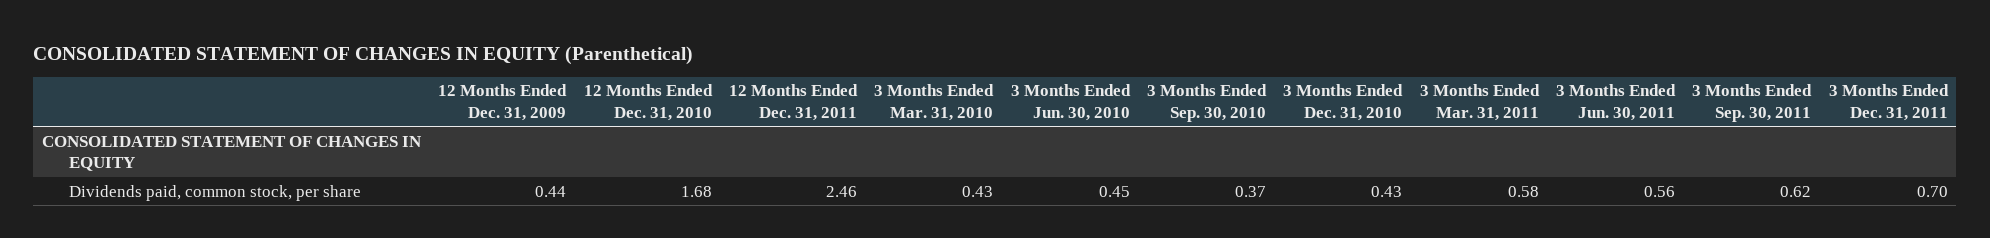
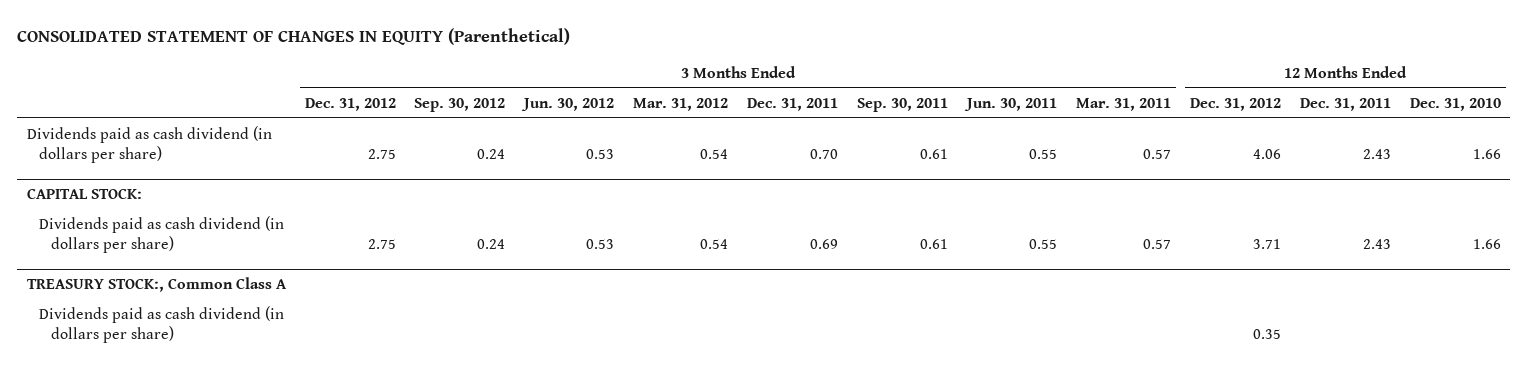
- | 12 Months Ended Dec. 31, 2009 | 12 Months Ended Dec. 31, 2010 | 12 Months Ended Dec. 31, 2011 | 3 Months Ended Mar. 31, 2010 | 3 Months Ended Jun. 30, 2010 | 3 Months Ended Sep. 30, 2010 | 3 Months Ended Dec. 31, 2010 | 3 Months Ended Mar. 31, 2011 | 3 Months Ended Jun. 30, 2011 | 3 Months Ended Sep. 30, 2011 | 3 Months Ended Dec. 31, 2011
+ | 3 Months Ended Dec. 31, 2012 | 3 Months Ended Sep. 30, 2012 | 3 Months Ended Jun. 30, 2012 | 3 Months Ended Mar. 31, 2012 | 3 Months Ended Dec. 31, 2011 | 3 Months Ended Sep. 30, 2011 | 3 Months Ended Jun. 30, 2011 | 3 Months Ended Mar. 31, 2011 | 12 Months Ended Dec. 31, 2012 | 12 Months Ended Dec. 31, 2011 | 12 Months Ended Dec. 31, 2010
- CONSOLIDATED STATEMENT OF CHANGES IN EQUITY
- Dividends paid, common stock, per share | 0.44 | 1.68 | 2.46 | 0.43 | 0.45 | 0.37 | 0.43 | 0.58 | 0.56 | 0.62 | 0.70
+ Dividends paid as cash dividend (in dollars per share) | 2.75 | 0.24 | 0.53 | 0.54 | 0.70 | 0.61 | 0.55 | 0.57 | 4.06 | 2.43 | 1.66
+ CAPITAL STOCK:
+ Dividends paid as cash dividend (in dollars per share) | 2.75 | 0.24 | 0.53 | 0.54 | 0.69 | 0.61 | 0.55 | 0.57 | 3.71 | 2.43 | 1.66
+ TREASURY STOCK:, Common Class A
+ Dividends paid as cash dividend (in dollars per share) | | | | | | | | | 0.35 | |

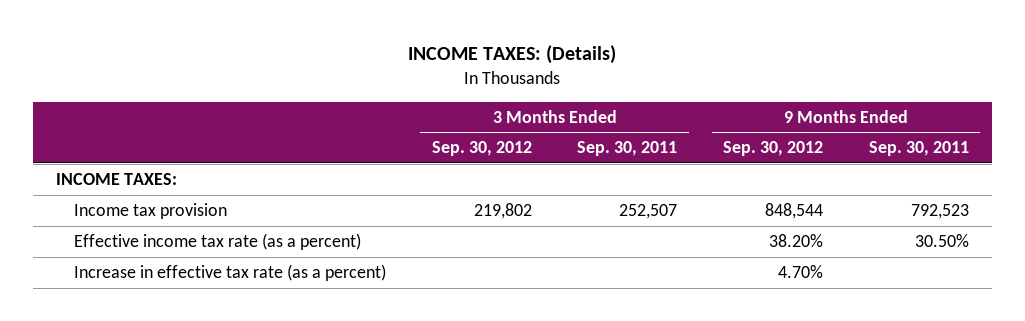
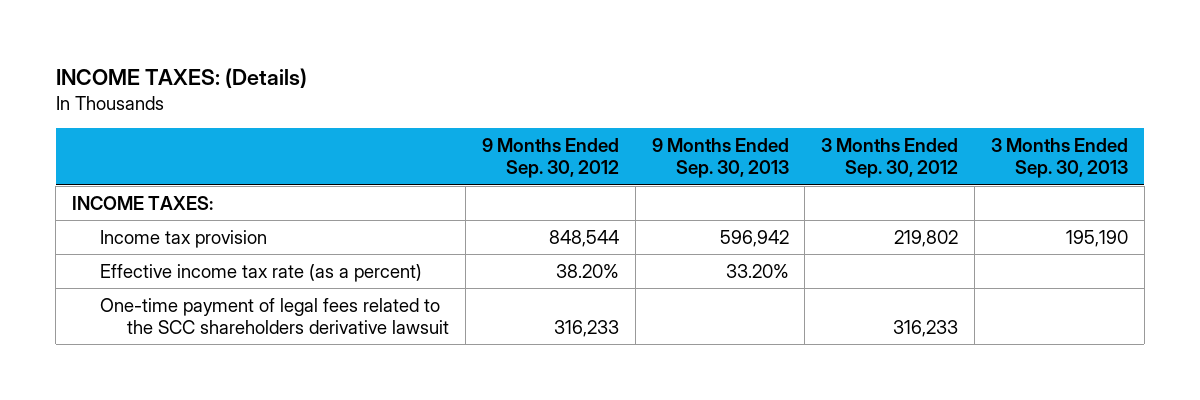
- | 3 Months Ended Sep. 30, 2012 | 3 Months Ended Sep. 30, 2011 | 9 Months Ended Sep. 30, 2012 | 9 Months Ended Sep. 30, 2011
+ | 9 Months Ended Sep. 30, 2012 | 9 Months Ended Sep. 30, 2013 | 3 Months Ended Sep. 30, 2012 | 3 Months Ended Sep. 30, 2013
- Increase in effective tax rate (as a percent) | | | 4.70% |
+ One-time payment of legal fees related to the SCC shareholders derivative lawsuit | 316,233 | | 316,233 |

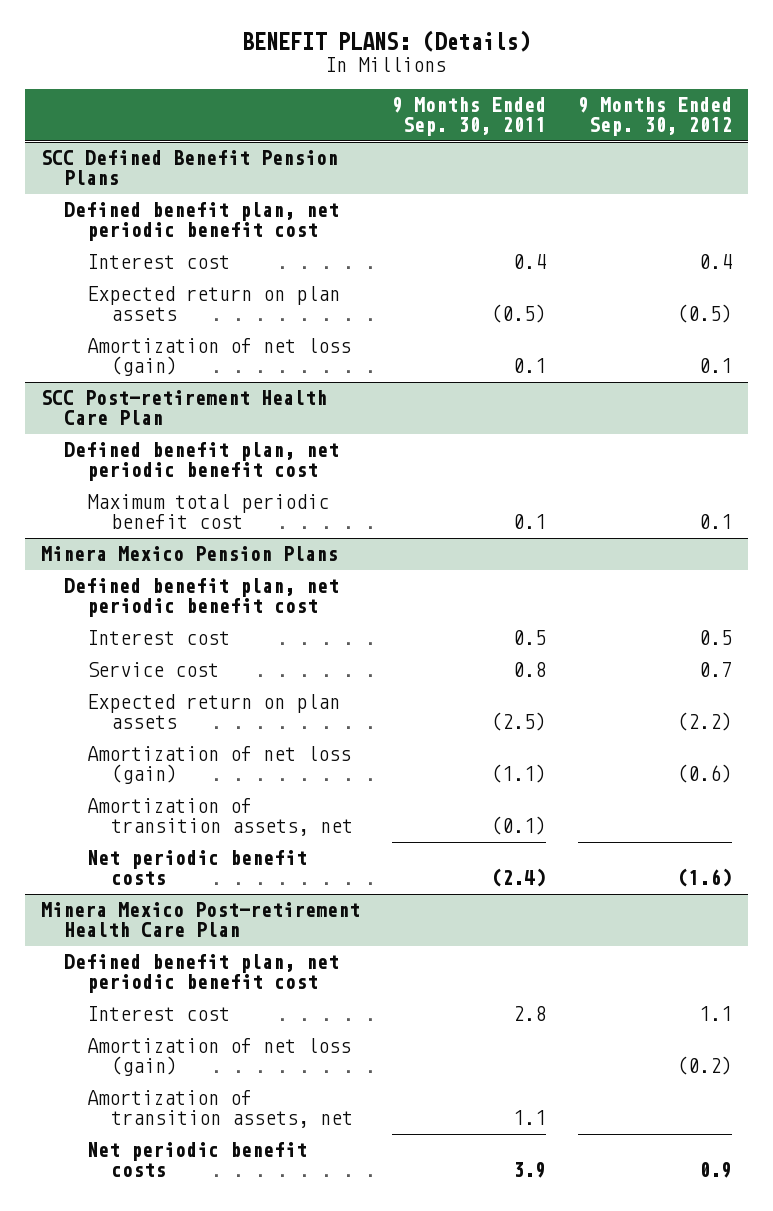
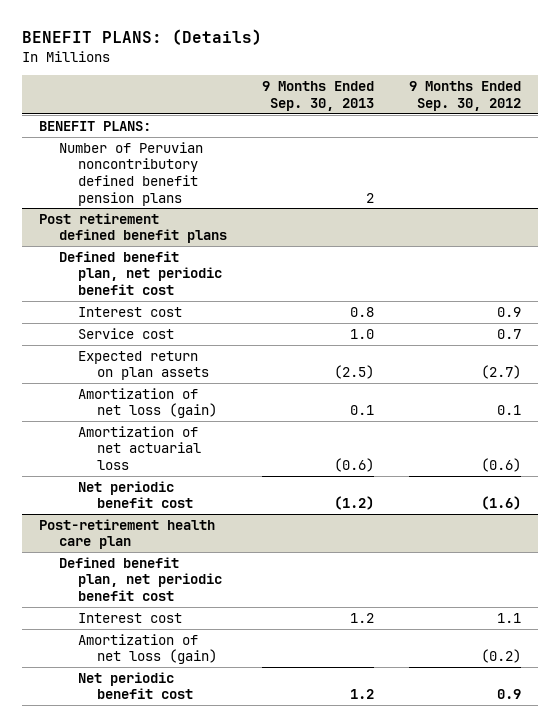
- | 9 Months Ended Sep. 30, 2011 | 9 Months Ended Sep. 30, 2012
+ | 9 Months Ended Sep. 30, 2013 | 9 Months Ended Sep. 30, 2012
- SCC Defined Benefit Pension Plans
- Defined benefit plan, net periodic benefit cost
- Interest cost | 0.4 | 0.4
- Expected return on plan assets | (0.5) | (0.5)
- Amortization of net loss (gain) | 0.1 | 0.1
- SCC Post-retirement Health Care Plan
- Defined benefit plan, net periodic benefit cost
- Maximum total periodic benefit cost | 0.1 | 0.1
- Minera Mexico Pension Plans
+ BENEFIT PLANS:
+ Number of Peruvian noncontributory defined benefit pension plans | 2 |
+ Post retirement defined benefit plans
- Interest cost | 0.5 | 0.5
+ Interest cost | 0.8 | 0.9
- Expected return on plan assets | (2.5) | (2.2)
- Amortization of net loss (gain) | (1.1) | (0.6)
- Amortization of transition assets, net | (0.1) |
- Net periodic benefit costs | (2.4) | (1.6)
- Minera Mexico Post-retirement Health Care Plan
+ Expected return on plan assets | (2.5) | (2.7)
+ Amortization of net loss (gain) | 0.1 | 0.1
+ Amortization of net actuarial loss | (0.6) | (0.6)
+ Net periodic benefit cost | (1.2) | (1.6)
+ Post-retirement health care plan
- Amortization of transition assets, net | 1.1 |
- Net periodic benefit costs | 3.9 | 0.9
+ Net periodic benefit cost | 1.2 | 0.9

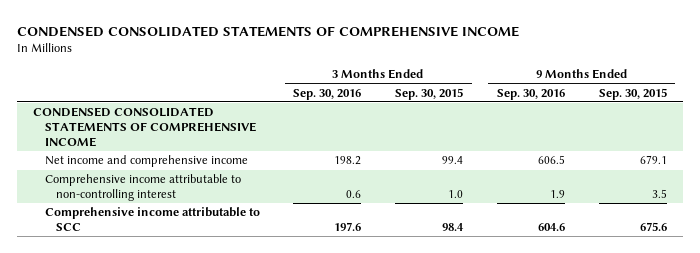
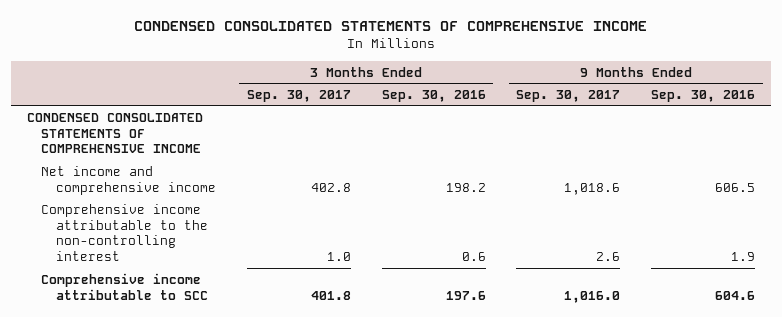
- | 3 Months Ended Sep. 30, 2016 | 3 Months Ended Sep. 30, 2015 | 9 Months Ended Sep. 30, 2016 | 9 Months Ended Sep. 30, 2015
+ | 3 Months Ended Sep. 30, 2017 | 3 Months Ended Sep. 30, 2016 | 9 Months Ended Sep. 30, 2017 | 9 Months Ended Sep. 30, 2016
- Comprehensive income attributable to non-controlling interest | 0.6 | 1.0 | 1.9 | 3.5
+ Comprehensive income attributable to the non-controlling interest | 1.0 | 0.6 | 2.6 | 1.9

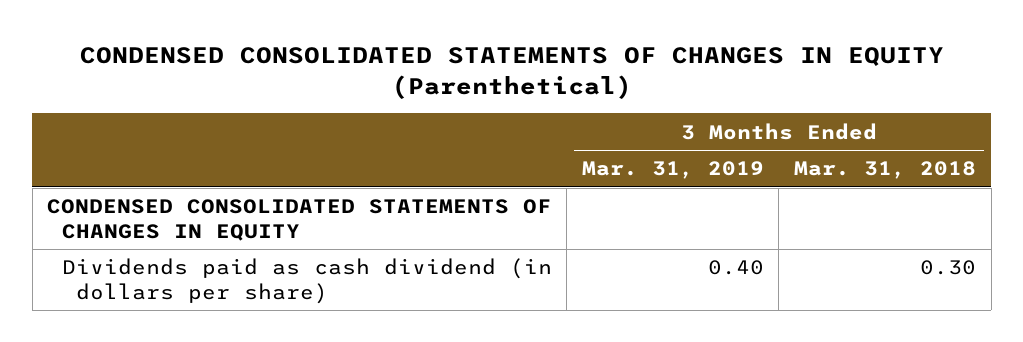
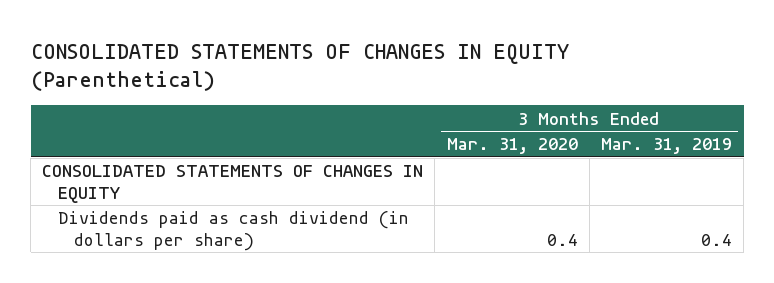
- CONDENSED CONSOLIDATED STATEMENTS OF CHANGES IN EQUITY (Parenthetical)
+ CONSOLIDATED STATEMENTS OF CHANGES IN EQUITY (Parenthetical)
- | 3 Months Ended Mar. 31, 2019 | 3 Months Ended Mar. 31, 2018
+ | 3 Months Ended Mar. 31, 2020 | 3 Months Ended Mar. 31, 2019
- CONDENSED CONSOLIDATED STATEMENTS OF CHANGES IN EQUITY
- Dividends paid as cash dividend (in dollars per share) | 0.40 | 0.30
+ CONSOLIDATED STATEMENTS OF CHANGES IN EQUITY
+ Dividends paid as cash dividend (in dollars per share) | 0.4 | 0.4

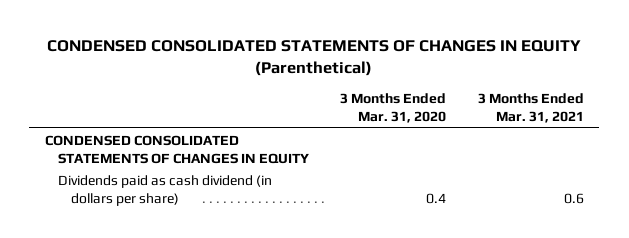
- CONSOLIDATED STATEMENTS OF CHANGES IN EQUITY (Parenthetical)
+ CONDENSED CONSOLIDATED STATEMENTS OF CHANGES IN EQUITY (Parenthetical)
- | 3 Months Ended Mar. 31, 2020 | 3 Months Ended Mar. 31, 2019
+ | 3 Months Ended Mar. 31, 2020 | 3 Months Ended Mar. 31, 2021
- CONSOLIDATED STATEMENTS OF CHANGES IN EQUITY
+ CONDENSED CONSOLIDATED STATEMENTS OF CHANGES IN EQUITY

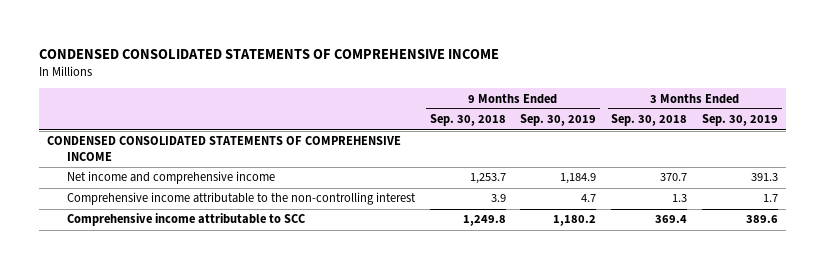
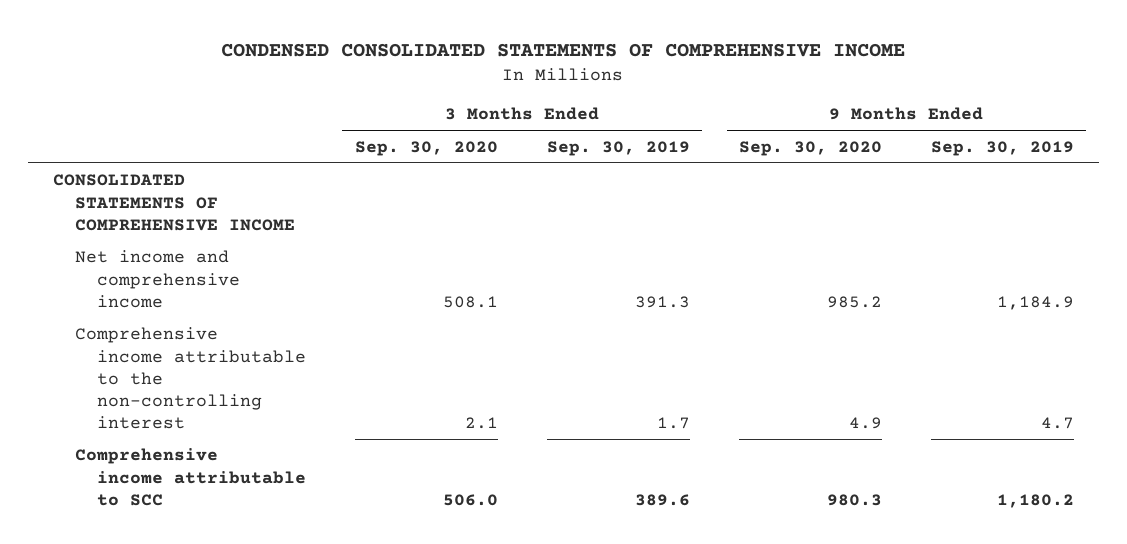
- | 9 Months Ended Sep. 30, 2018 | 9 Months Ended Sep. 30, 2019 | 3 Months Ended Sep. 30, 2018 | 3 Months Ended Sep. 30, 2019
+ | 3 Months Ended Sep. 30, 2020 | 3 Months Ended Sep. 30, 2019 | 9 Months Ended Sep. 30, 2020 | 9 Months Ended Sep. 30, 2019
- CONDENSED CONSOLIDATED STATEMENTS OF COMPREHENSIVE INCOME
+ CONSOLIDATED STATEMENTS OF COMPREHENSIVE INCOME

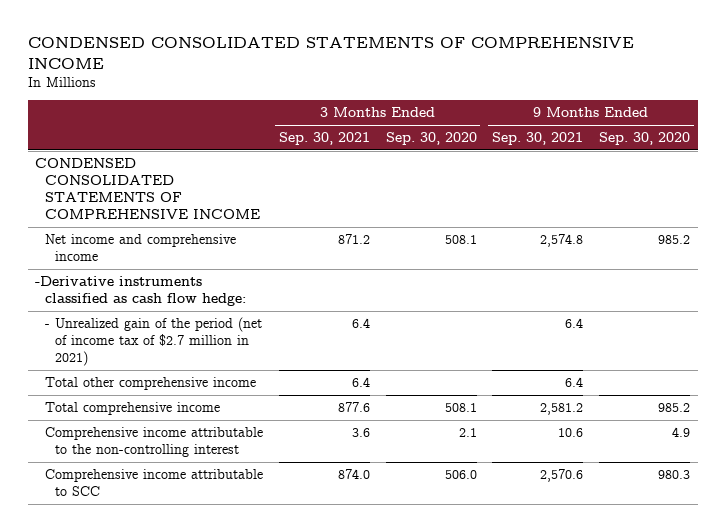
- | 3 Months Ended Sep. 30, 2020 | 3 Months Ended Sep. 30, 2019 | 9 Months Ended Sep. 30, 2020 | 9 Months Ended Sep. 30, 2019
+ | 3 Months Ended Sep. 30, 2021 | 3 Months Ended Sep. 30, 2020 | 9 Months Ended Sep. 30, 2021 | 9 Months Ended Sep. 30, 2020
- CONSOLIDATED STATEMENTS OF COMPREHENSIVE INCOME
+ CONDENSED CONSOLIDATED STATEMENTS OF COMPREHENSIVE INCOME
+ -Derivative instruments classified as cash flow hedge:
+ - Unrealized gain of the period (net of income tax of $2.7 million in 2021) | 6.4 | | 6.4 |
+ Total other comprehensive income | 6.4 | | 6.4 |
+ Total comprehensive income | 877.6 | 508.1 | 2,581.2 | 985.2

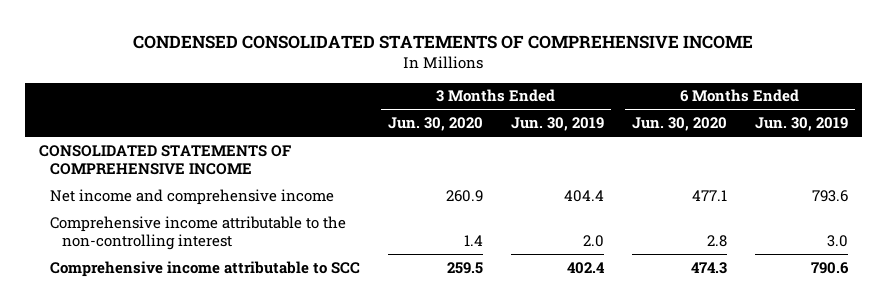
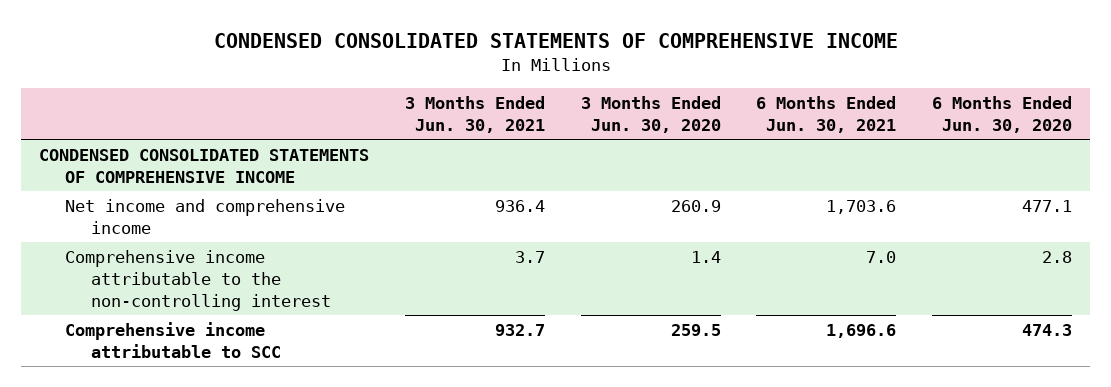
- | 3 Months Ended Jun. 30, 2020 | 3 Months Ended Jun. 30, 2019 | 6 Months Ended Jun. 30, 2020 | 6 Months Ended Jun. 30, 2019
+ | 3 Months Ended Jun. 30, 2021 | 3 Months Ended Jun. 30, 2020 | 6 Months Ended Jun. 30, 2021 | 6 Months Ended Jun. 30, 2020
- CONSOLIDATED STATEMENTS OF COMPREHENSIVE INCOME
+ CONDENSED CONSOLIDATED STATEMENTS OF COMPREHENSIVE INCOME

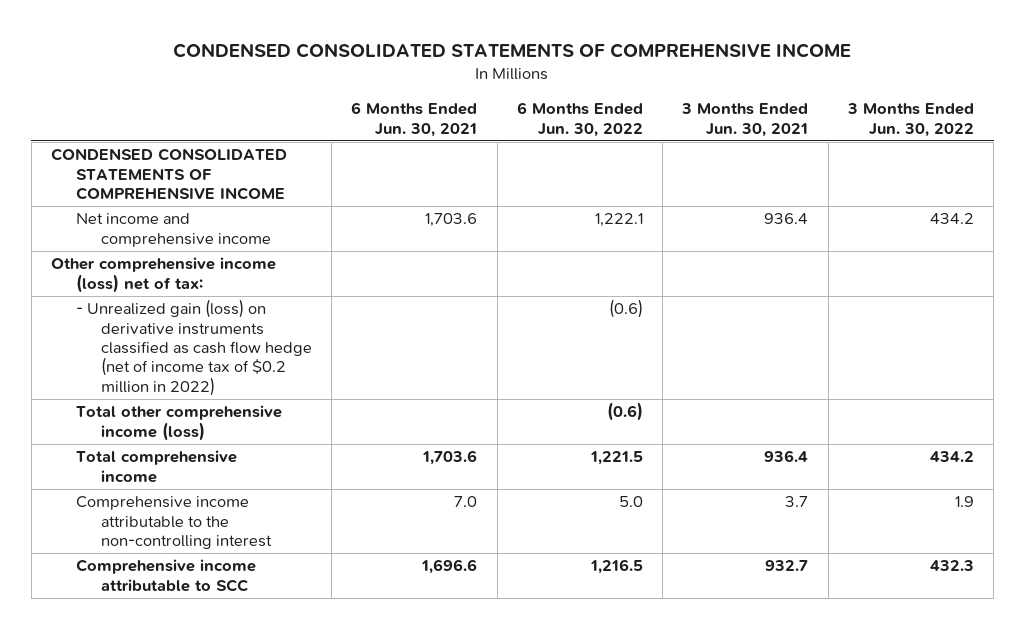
- | 3 Months Ended Jun. 30, 2021 | 3 Months Ended Jun. 30, 2020 | 6 Months Ended Jun. 30, 2021 | 6 Months Ended Jun. 30, 2020
+ | 6 Months Ended Jun. 30, 2021 | 6 Months Ended Jun. 30, 2022 | 3 Months Ended Jun. 30, 2021 | 3 Months Ended Jun. 30, 2022
+ Other comprehensive income (loss) net of tax:
+ - Unrealized gain (loss) on derivative instruments classified as cash flow hedge (net of income tax of $0.2 million in 2022) | | (0.6) | |
+ Total other comprehensive income (loss) | | (0.6) | |
+ Total comprehensive income | 1,703.6 | 1,221.5 | 936.4 | 434.2

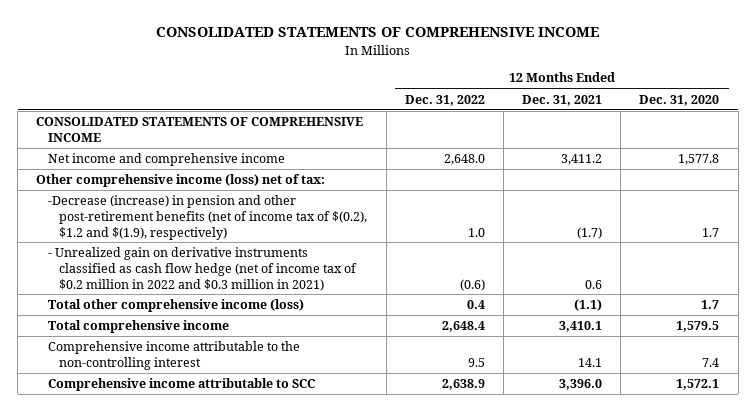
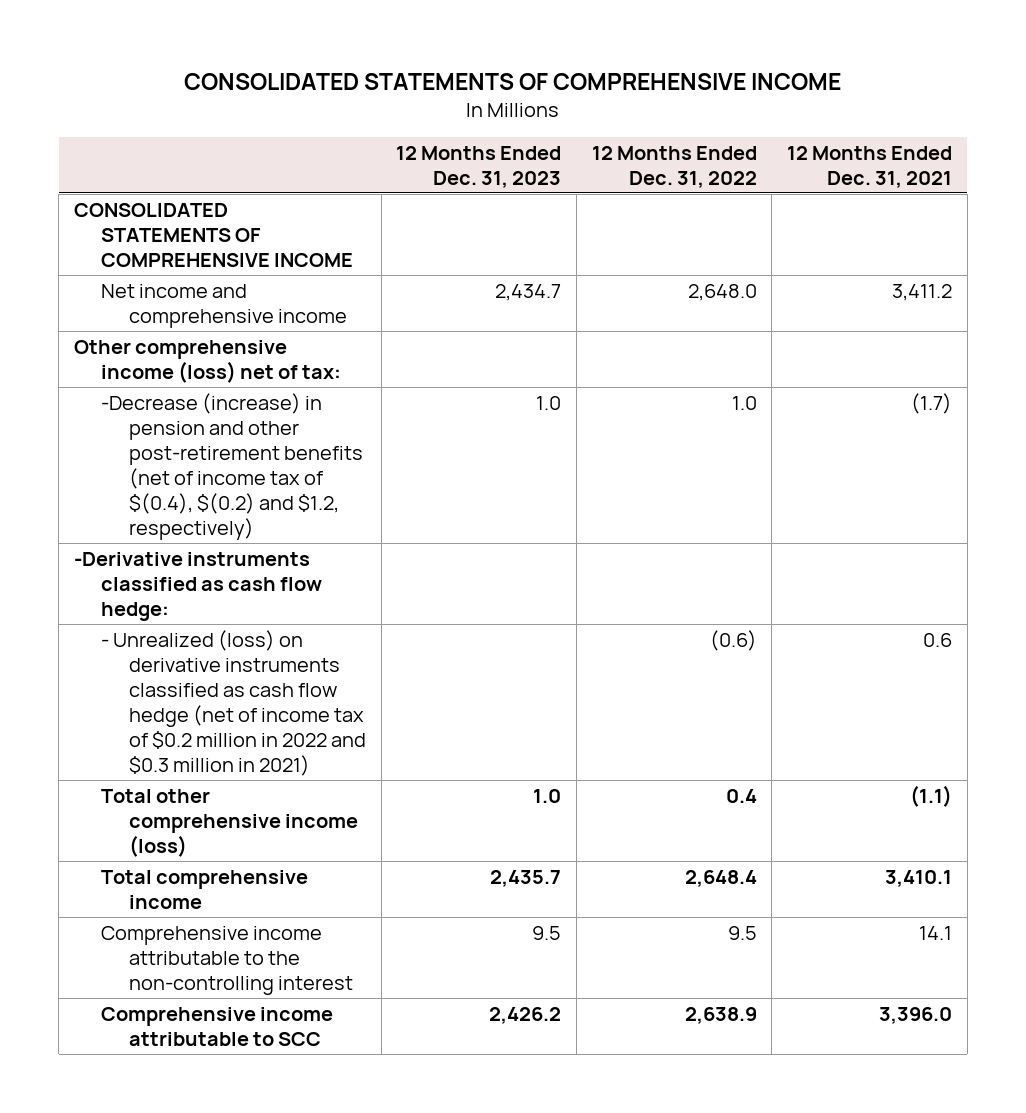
- | 12 Months Ended Dec. 31, 2022 | 12 Months Ended Dec. 31, 2021 | 12 Months Ended Dec. 31, 2020
+ | 12 Months Ended Dec. 31, 2023 | 12 Months Ended Dec. 31, 2022 | 12 Months Ended Dec. 31, 2021
- -Decrease (increase) in pension and other post-retirement benefits (net of income tax of $(0.2), $1.2 and $(1.9), respectively) | 1.0 | (1.7) | 1.7
- - Unrealized gain on derivative instruments classified as cash flow hedge (net of income tax of $0.2 million in 2022 and $0.3 million in 2021) | (0.6) | 0.6 |
+ -Decrease (increase) in pension and other post-retirement benefits (net of income tax of $(0.4), $(0.2) and $1.2, respectively) | 1.0 | 1.0 | (1.7)
+ -Derivative instruments classified as cash flow hedge:
+ - Unrealized (loss) on derivative instruments classified as cash flow hedge (net of income tax of $0.2 million in 2022 and $0.3 million in 2021) | | (0.6) | 0.6

